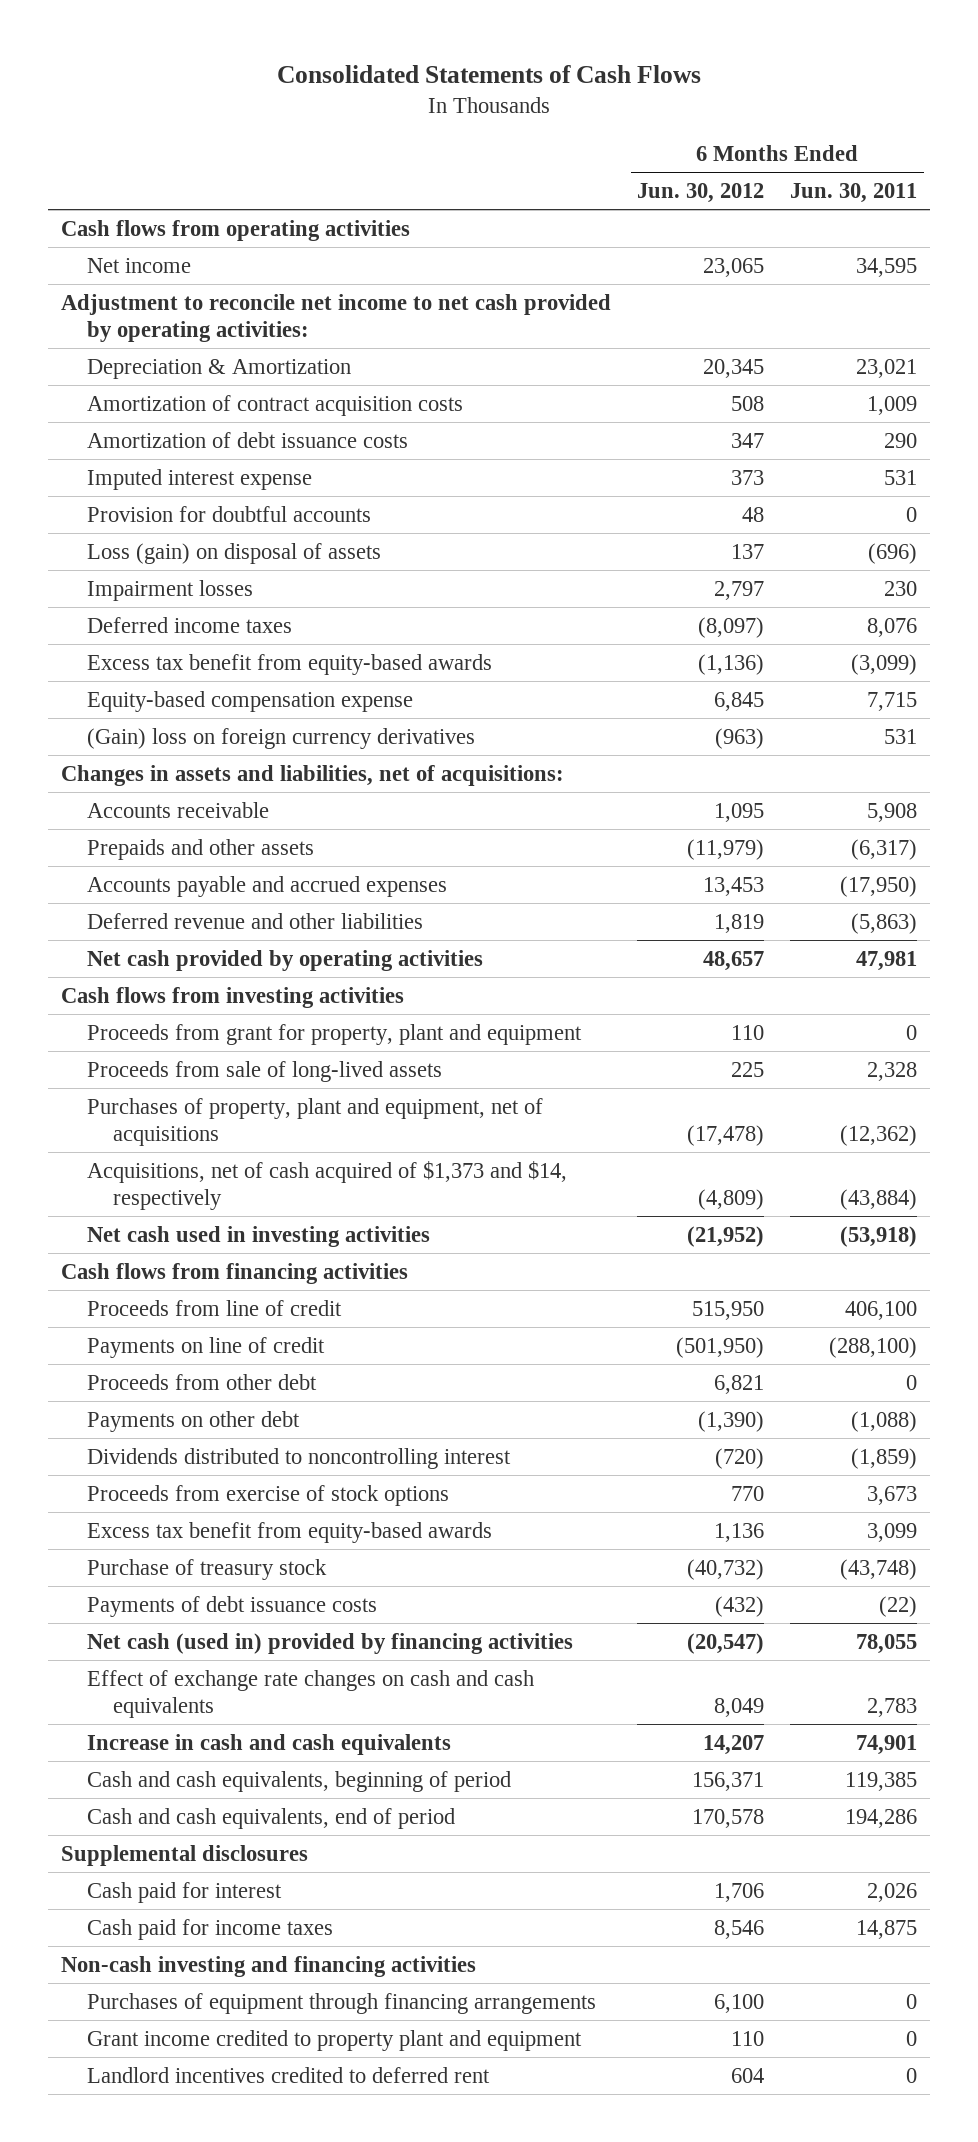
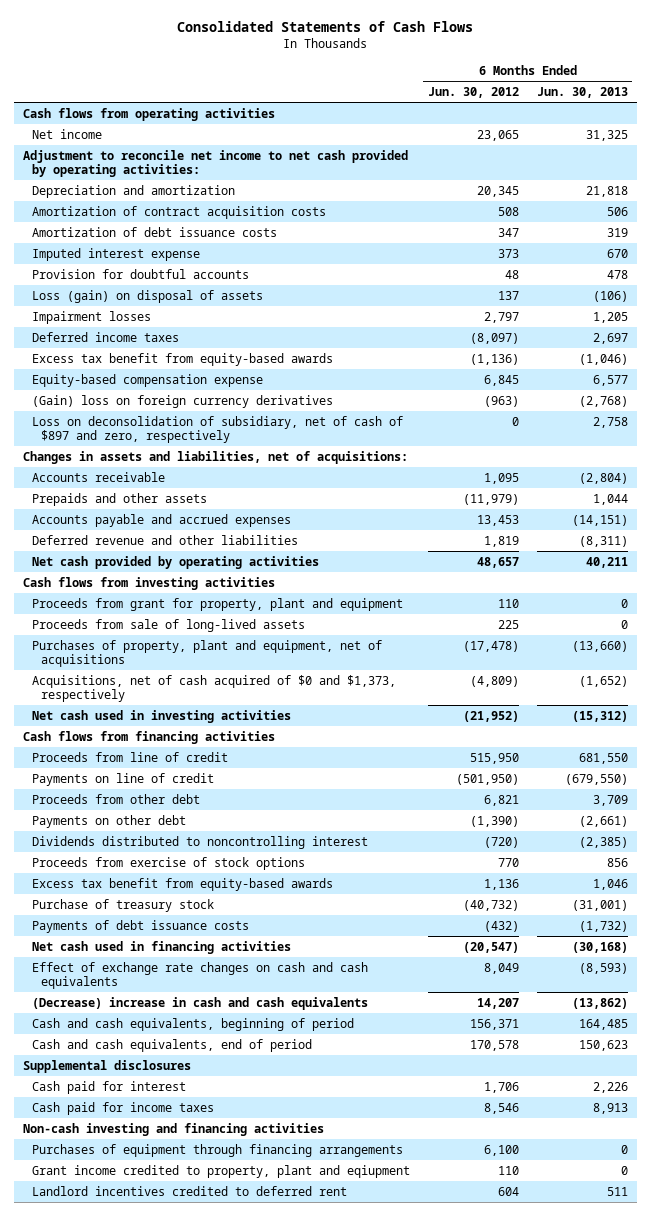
- | 6 Months Ended Jun. 30, 2012 | 6 Months Ended Jun. 30, 2011
+ | 6 Months Ended Jun. 30, 2012 | 6 Months Ended Jun. 30, 2013
- Depreciation & Amortization | 20,345 | 23,021
+ Depreciation and amortization | 20,345 | 21,818
+ Loss on deconsolidation of subsidiary, net of cash of $897 and zero, respectively | 0 | 2,758
- Acquisitions, net of cash acquired of $1,373 and $14, respectively | (4,809) | (43,884)
+ Acquisitions, net of cash acquired of $0 and $1,373, respectively | (4,809) | (1,652)
- Net cash (used in) provided by financing activities | (20,547) | 78,055
+ Net cash used in financing activities | (20,547) | (30,168)
- Increase in cash and cash equivalents | 14,207 | 74,901
+ (Decrease) increase in cash and cash equivalents | 14,207 | (13,862)
- Grant income credited to property plant and equipment | 110 | 0
+ Grant income credited to property, plant and eqiupment | 110 | 0

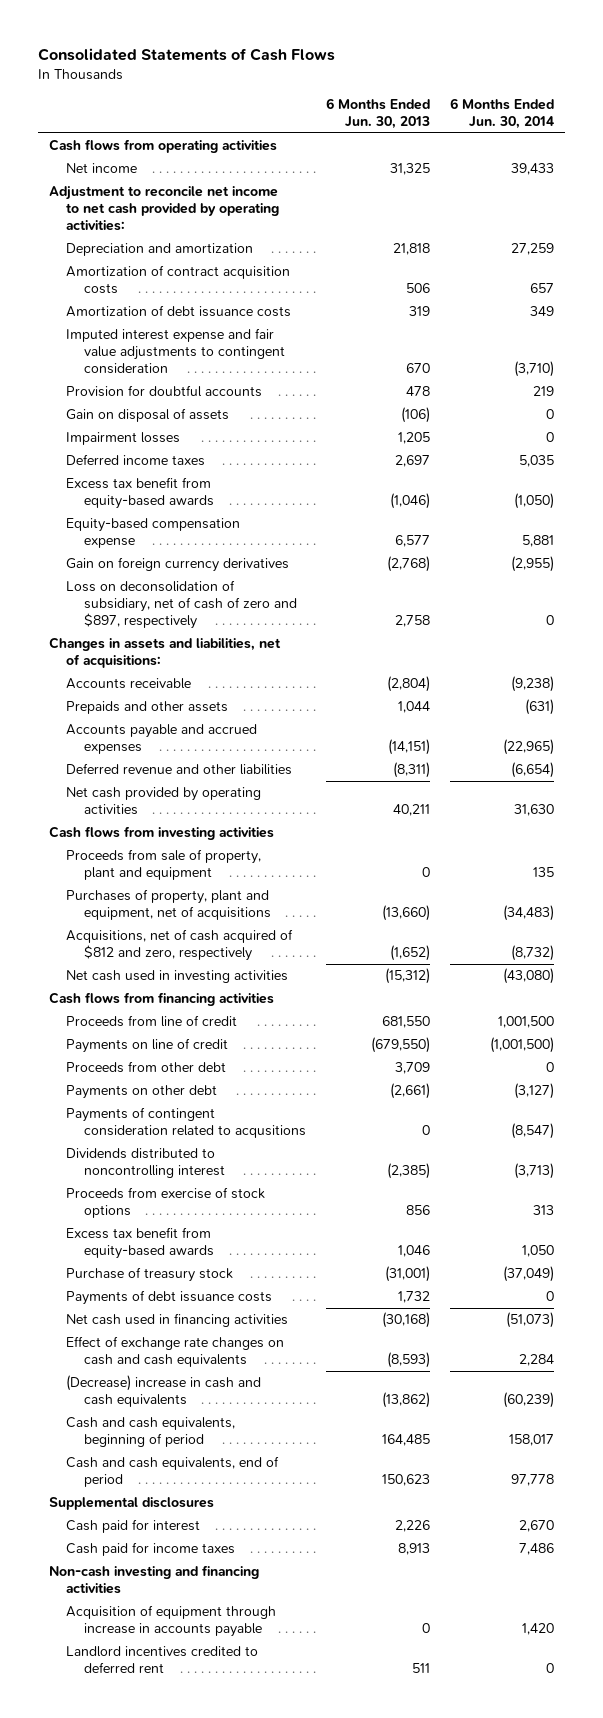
- | 6 Months Ended Jun. 30, 2012 | 6 Months Ended Jun. 30, 2013
+ | 6 Months Ended Jun. 30, 2013 | 6 Months Ended Jun. 30, 2014
- Imputed interest expense | 373 | 670
+ Imputed interest expense and fair value adjustments to contingent consideration | 670 | (3,710)
- Loss (gain) on disposal of assets | 137 | (106)
+ Gain on disposal of assets | (106) | 0
- (Gain) loss on foreign currency derivatives | (963) | (2,768)
- Loss on deconsolidation of subsidiary, net of cash of $897 and zero, respectively | 0 | 2,758
+ Gain on foreign currency derivatives | (2,768) | (2,955)
+ Loss on deconsolidation of subsidiary, net of cash of zero and $897, respectively | 2,758 | 0
- Proceeds from grant for property, plant and equipment | 110 | 0
- Proceeds from sale of long-lived assets | 225 | 0
+ Proceeds from sale of property, plant and equipment | 0 | 135
- Acquisitions, net of cash acquired of $0 and $1,373, respectively | (4,809) | (1,652)
+ Acquisitions, net of cash acquired of $812 and zero, respectively | (1,652) | (8,732)
+ Payments of contingent consideration related to acqusitions | 0 | (8,547)
- Payments of debt issuance costs | (432) | (1,732)
+ Payments of debt issuance costs | 1,732 | 0
- Purchases of equipment through financing arrangements | 6,100 | 0
- Grant income credited to property, plant and eqiupment | 110 | 0
+ Acquisition of equipment through increase in accounts payable | 0 | 1,420

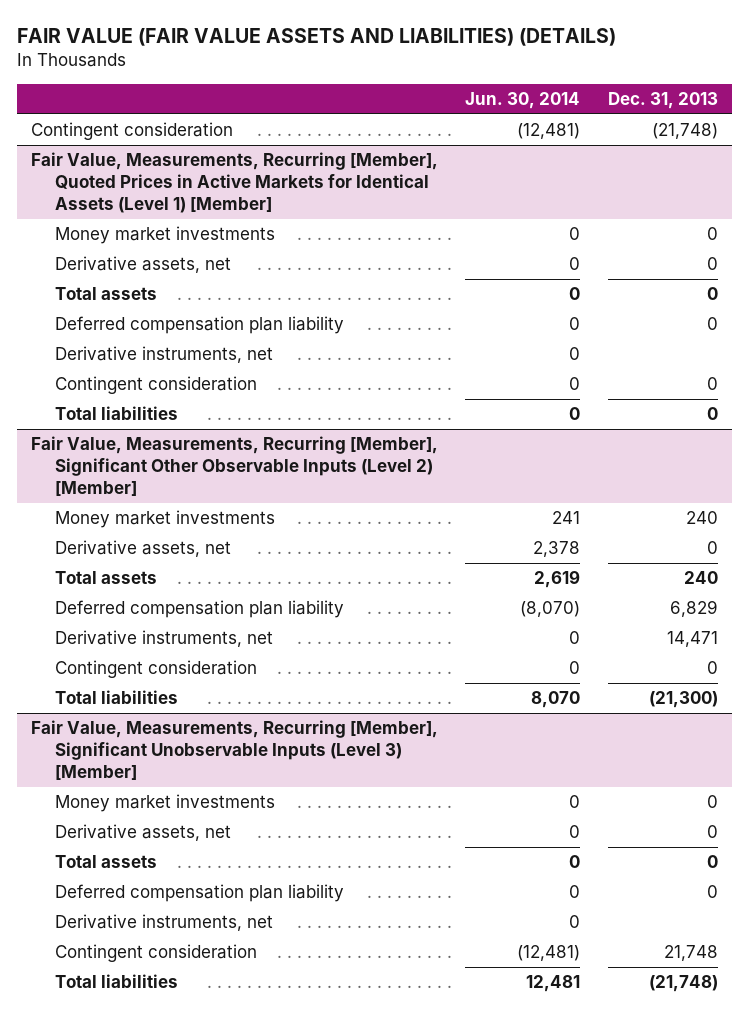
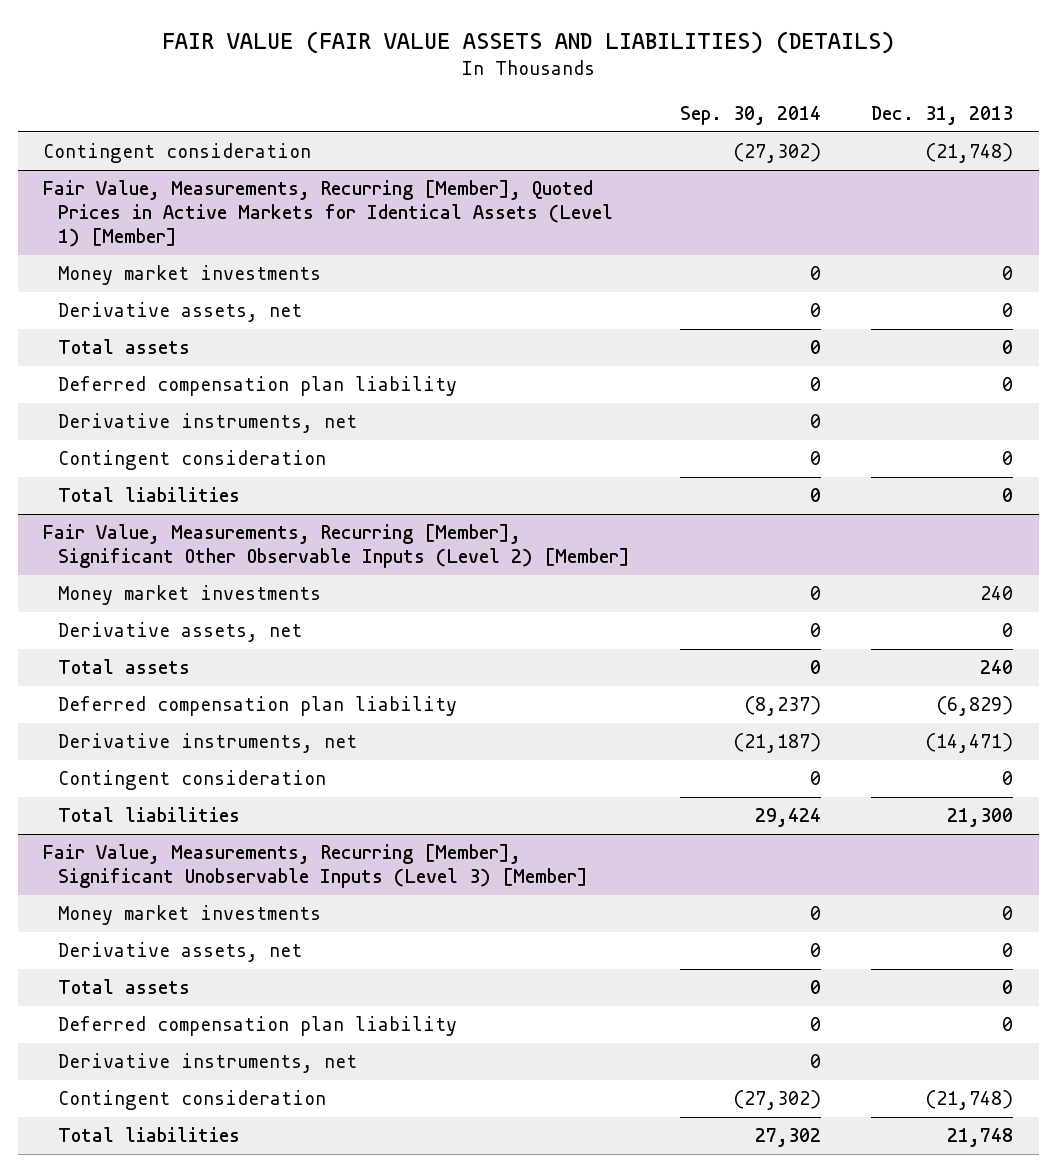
- | Jun. 30, 2014 | Dec. 31, 2013
+ | Sep. 30, 2014 | Dec. 31, 2013
@ Fair Value, Measurements, Recurring [Member], Significant Other Observable Inputs (Level 2) [Member]
- Deferred compensation plan liability | (8,070) | 6,829
- Derivative instruments, net | 0 | 14,471
+ Deferred compensation plan liability | (8,237) | (6,829)
+ Derivative instruments, net | (21,187) | (14,471)
- Total liabilities | 8,070 | (21,300)
+ Total liabilities | 29,424 | 21,300
@ Fair Value, Measurements, Recurring [Member], Significant Unobservable Inputs (Level 3) [Member]
- Contingent consideration | (12,481) | 21,748
- Total liabilities | 12,481 | (21,748)
+ Contingent consideration | (27,302) | (21,748)
+ Total liabilities | 27,302 | 21,748

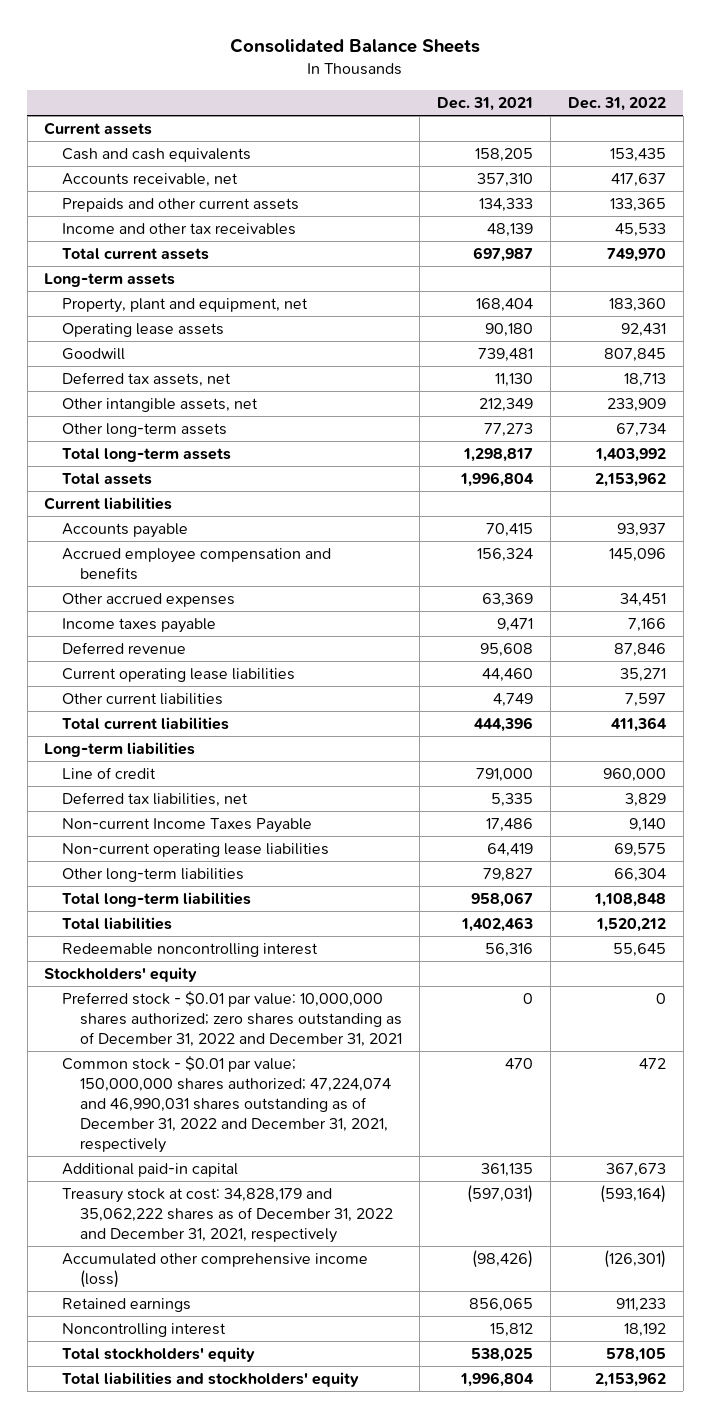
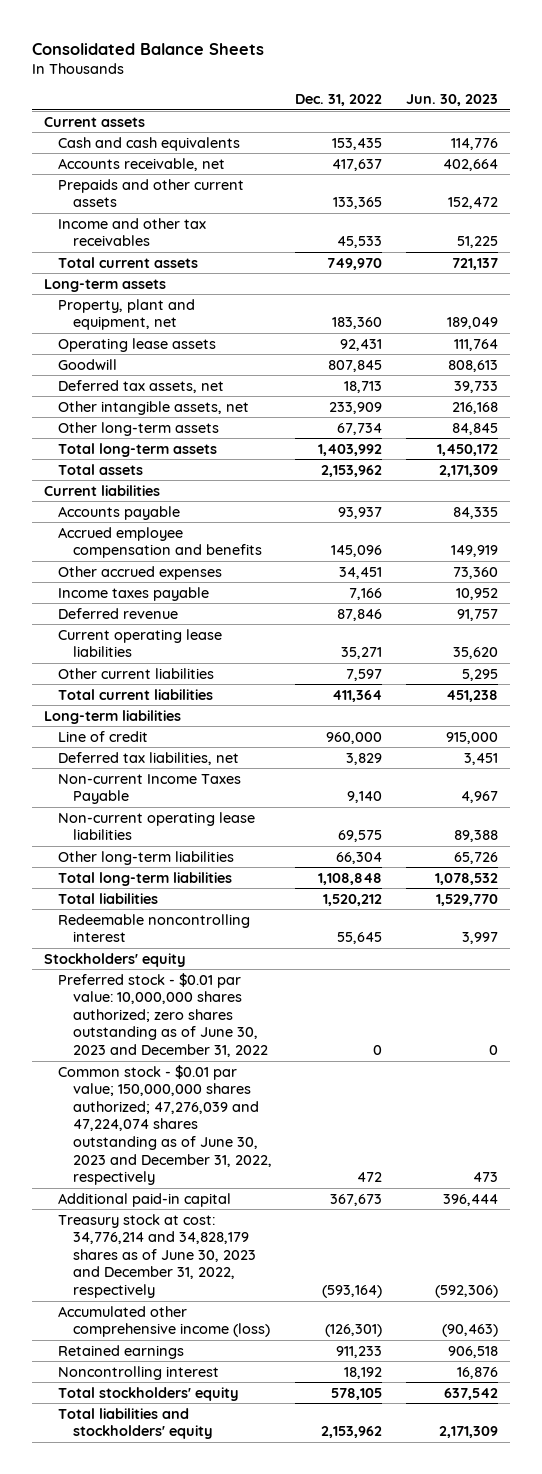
- | Dec. 31, 2021 | Dec. 31, 2022
+ | Dec. 31, 2022 | Jun. 30, 2023
- Preferred stock - $0.01 par value: 10,000,000 shares authorized; zero shares outstanding as of December 31, 2022 and December 31, 2021 | 0 | 0
- Common stock - $0.01 par value; 150,000,000 shares authorized; 47,224,074 and 46,990,031 shares outstanding as of December 31, 2022 and December 31, 2021, respectively | 470 | 472
+ Preferred stock - $0.01 par value: 10,000,000 shares authorized; zero shares outstanding as of June 30, 2023 and December 31, 2022 | 0 | 0
+ Common stock - $0.01 par value; 150,000,000 shares authorized; 47,276,039 and 47,224,074 shares outstanding as of June 30, 2023 and December 31, 2022, respectively | 472 | 473
- Treasury stock at cost: 34,828,179 and 35,062,222 shares as of December 31, 2022 and December 31, 2021, respectively | (597,031) | (593,164)
+ Treasury stock at cost: 34,776,214 and 34,828,179 shares as of June 30, 2023 and December 31, 2022, respectively | (593,164) | (592,306)

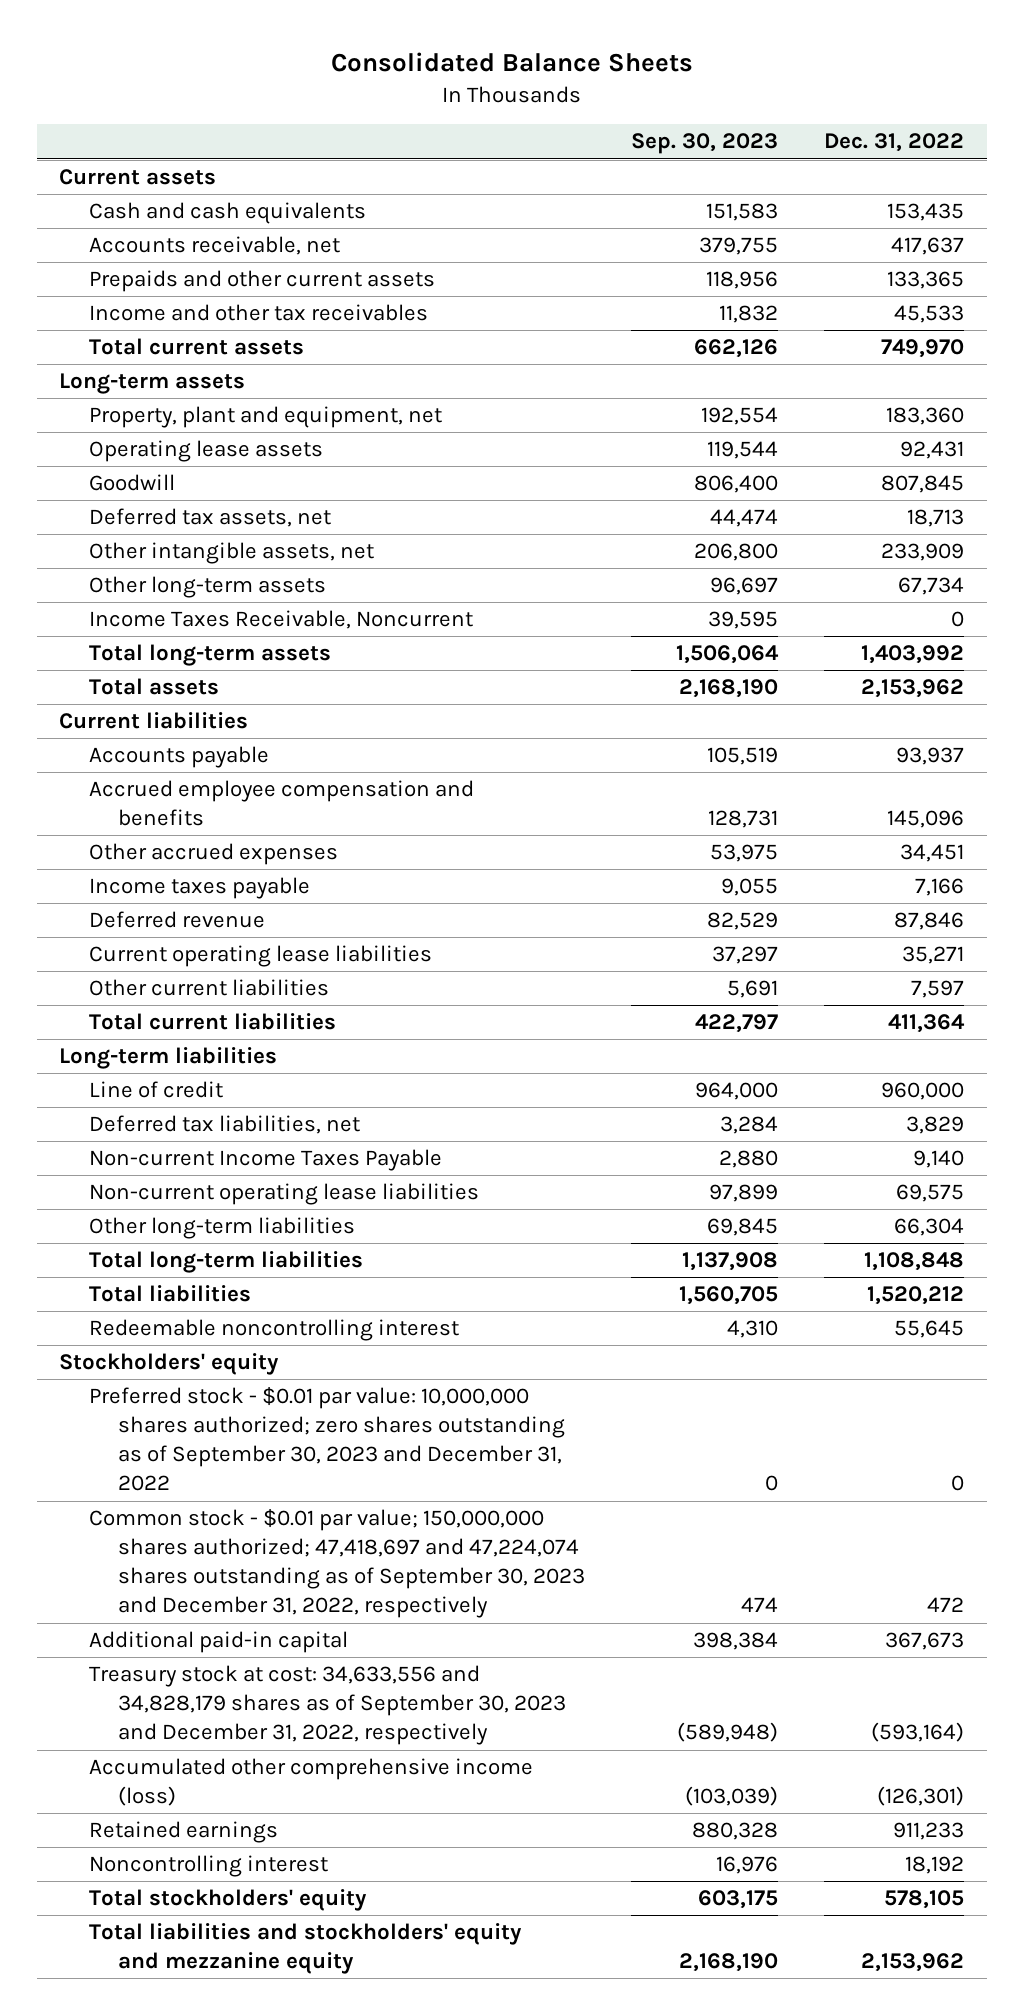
- | Dec. 31, 2022 | Jun. 30, 2023
+ | Sep. 30, 2023 | Dec. 31, 2022
+ Income Taxes Receivable, Noncurrent | 39,595 | 0
- Preferred stock - $0.01 par value: 10,000,000 shares authorized; zero shares outstanding as of June 30, 2023 and December 31, 2022 | 0 | 0
- Common stock - $0.01 par value; 150,000,000 shares authorized; 47,276,039 and 47,224,074 shares outstanding as of June 30, 2023 and December 31, 2022, respectively | 472 | 473
+ Preferred stock - $0.01 par value: 10,000,000 shares authorized; zero shares outstanding as of September 30, 2023 and December 31, 2022 | 0 | 0
+ Common stock - $0.01 par value; 150,000,000 shares authorized; 47,418,697 and 47,224,074 shares outstanding as of September 30, 2023 and December 31, 2022, respectively | 474 | 472
- Treasury stock at cost: 34,776,214 and 34,828,179 shares as of June 30, 2023 and December 31, 2022, respectively | (593,164) | (592,306)
+ Treasury stock at cost: 34,633,556 and 34,828,179 shares as of September 30, 2023 and December 31, 2022, respectively | (589,948) | (593,164)
- Total liabilities and stockholders' equity | 2,153,962 | 2,171,309
+ Total liabilities and stockholders' equity and mezzanine equity | 2,168,190 | 2,153,962

